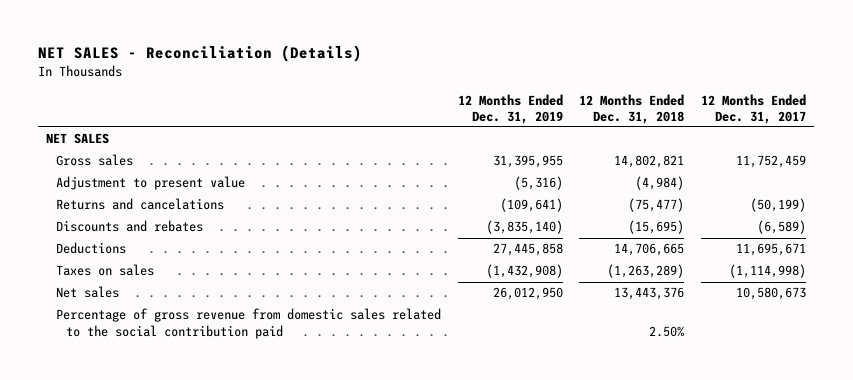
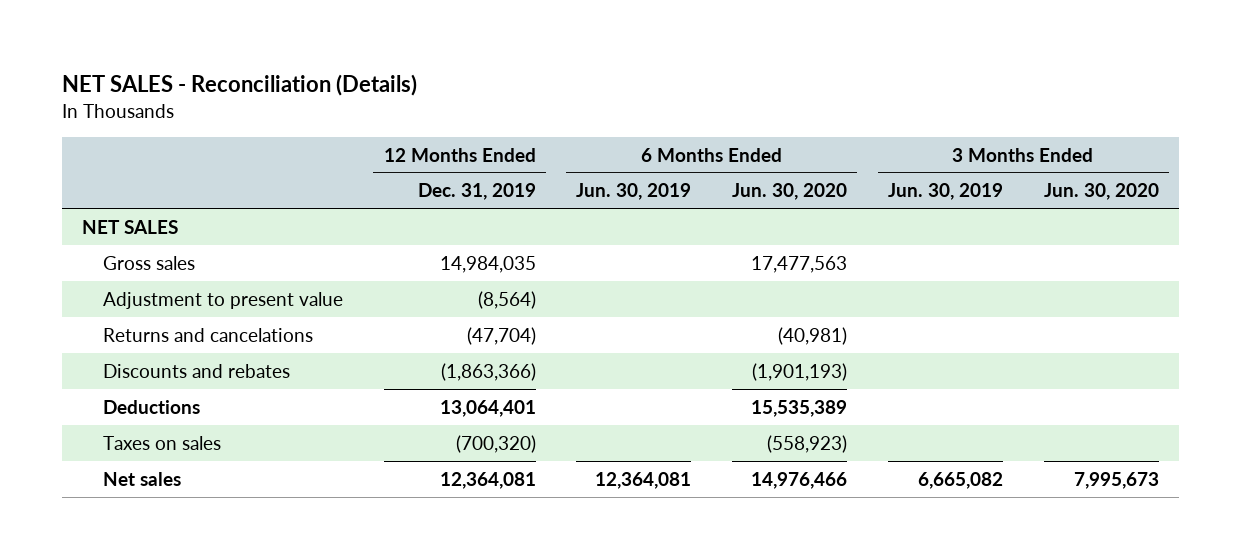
- | 12 Months Ended Dec. 31, 2019 | 12 Months Ended Dec. 31, 2018 | 12 Months Ended Dec. 31, 2017
+ | 12 Months Ended Dec. 31, 2019 | 6 Months Ended Jun. 30, 2019 | 6 Months Ended Jun. 30, 2020 | 3 Months Ended Jun. 30, 2019 | 3 Months Ended Jun. 30, 2020
- Gross sales | 31,395,955 | 14,802,821 | 11,752,459
- Adjustment to present value | (5,316) | (4,984) |
- Returns and cancelations | (109,641) | (75,477) | (50,199)
- Discounts and rebates | (3,835,140) | (15,695) | (6,589)
- Deductions | 27,445,858 | 14,706,665 | 11,695,671
- Taxes on sales | (1,432,908) | (1,263,289) | (1,114,998)
- Net sales | 26,012,950 | 13,443,376 | 10,580,673
- Percentage of gross revenue from domestic sales related to the social contribution paid | | 2.50% |
+ Gross sales | 14,984,035 | | 17,477,563 | |
+ Adjustment to present value | (8,564) | | | |
+ Returns and cancelations | (47,704) | | (40,981) | |
+ Discounts and rebates | (1,863,366) | | (1,901,193) | |
+ Deductions | 13,064,401 | | 15,535,389 | |
+ Taxes on sales | (700,320) | | (558,923) | |
+ Net sales | 12,364,081 | 12,364,081 | 14,976,466 | 6,665,082 | 7,995,673

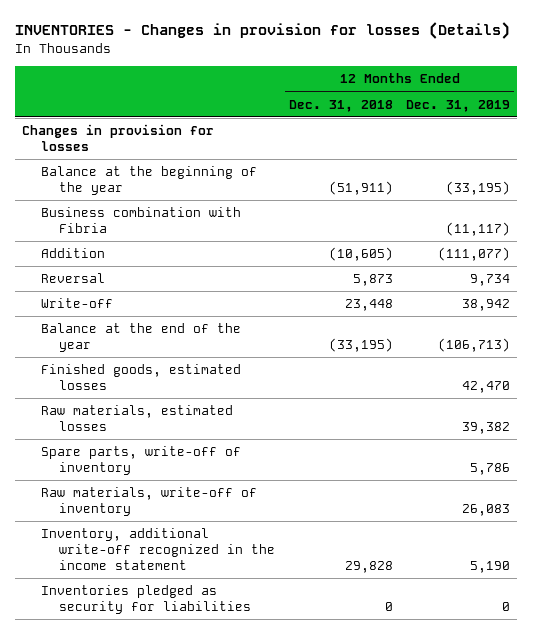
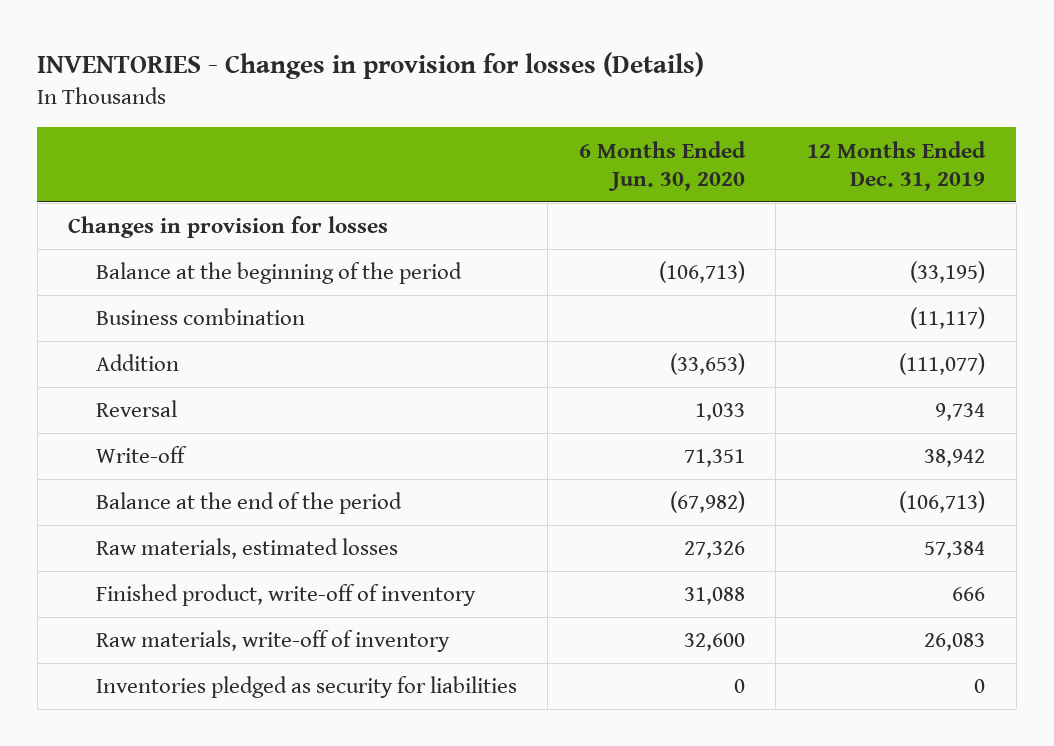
- | 12 Months Ended Dec. 31, 2018 | 12 Months Ended Dec. 31, 2019
+ | 6 Months Ended Jun. 30, 2020 | 12 Months Ended Dec. 31, 2019
- Balance at the beginning of the year | (51,911) | (33,195)
- Business combination with Fibria | | (11,117)
+ Balance at the beginning of the period | (106,713) | (33,195)
+ Business combination | | (11,117)
- Balance at the end of the year | (33,195) | (106,713)
- Finished goods, estimated losses | | 42,470
- Raw materials, estimated losses | | 39,382
- Spare parts, write-off of inventory | | 5,786
+ Balance at the end of the period | (67,982) | (106,713)
+ Raw materials, estimated losses | 27,326 | 57,384
+ Finished product, write-off of inventory | 31,088 | 666
- Inventory, additional write-off recognized in the income statement | 29,828 | 5,190

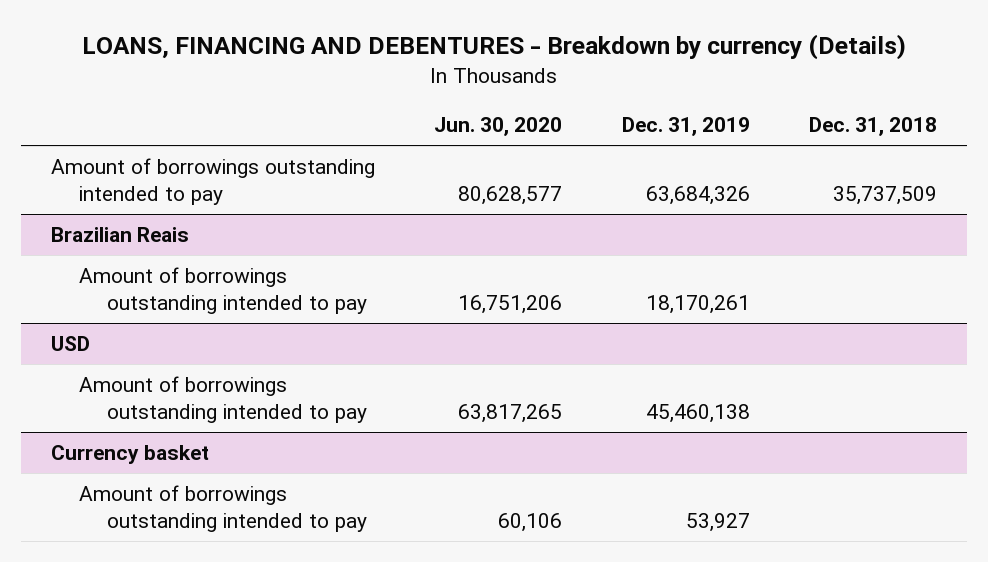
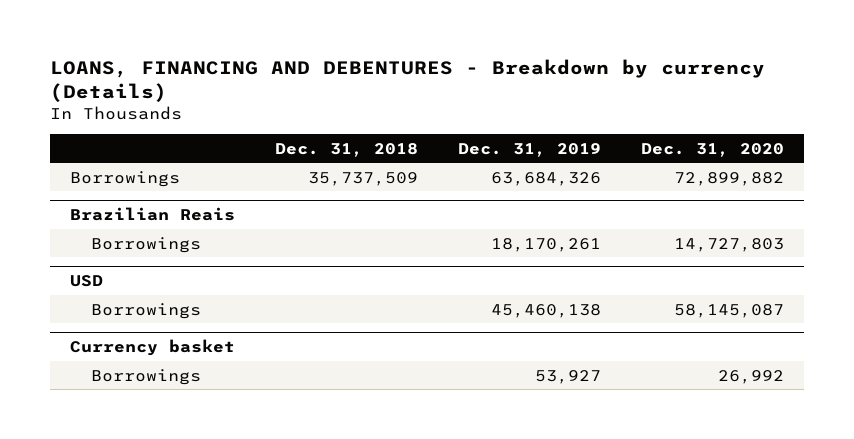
- | Jun. 30, 2020 | Dec. 31, 2019 | Dec. 31, 2018
+ | Dec. 31, 2018 | Dec. 31, 2019 | Dec. 31, 2020
- Amount of borrowings outstanding intended to pay | 80,628,577 | 63,684,326 | 35,737,509
+ Borrowings | 35,737,509 | 63,684,326 | 72,899,882
@ Brazilian Reais
- Amount of borrowings outstanding intended to pay | 16,751,206 | 18,170,261 |
+ Borrowings | | 18,170,261 | 14,727,803
@ USD
- Amount of borrowings outstanding intended to pay | 63,817,265 | 45,460,138 |
+ Borrowings | | 45,460,138 | 58,145,087
@ Currency basket
- Amount of borrowings outstanding intended to pay | 60,106 | 53,927 |
+ Borrowings | | 53,927 | 26,992

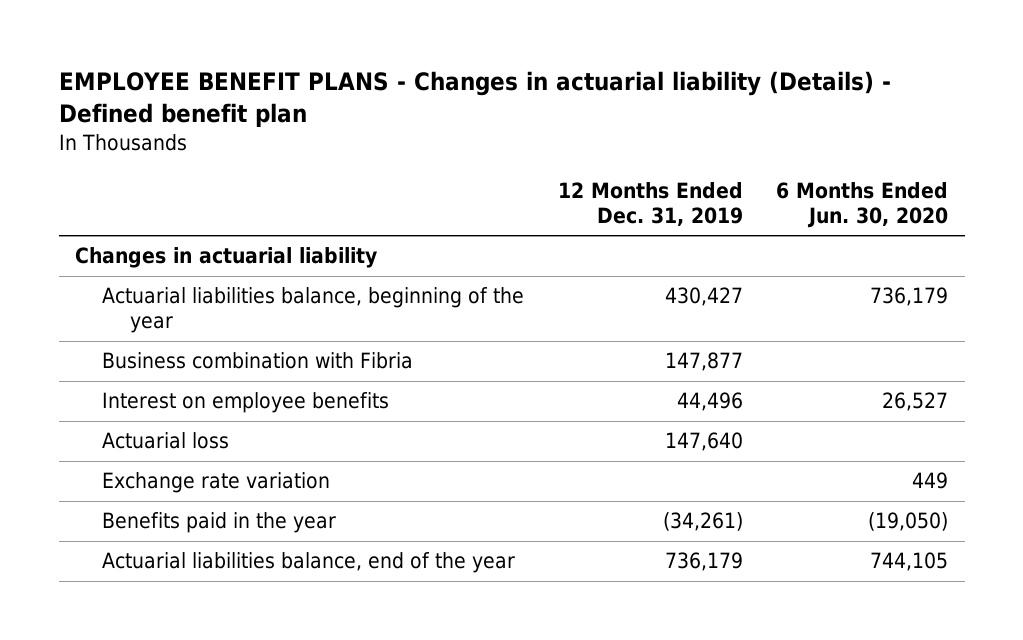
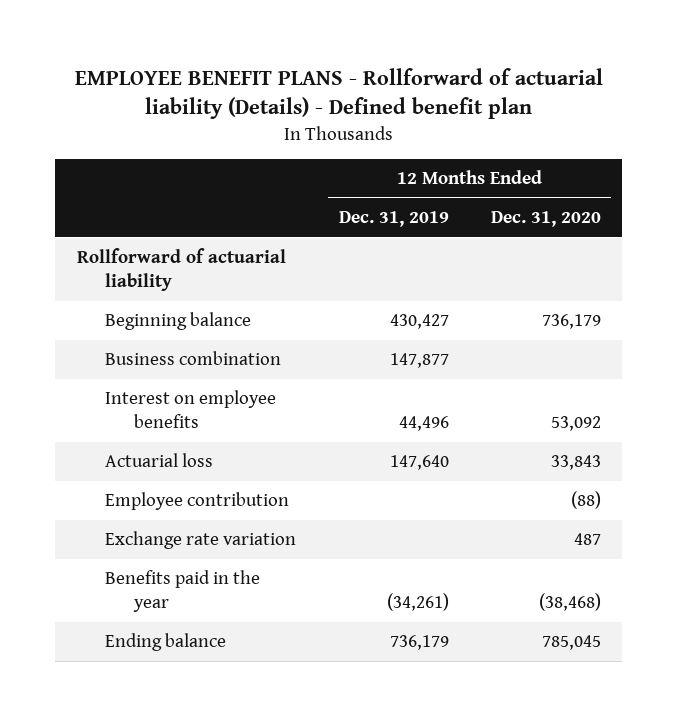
- EMPLOYEE BENEFIT PLANS - Changes in actuarial liability (Details) - Defined benefit plan
+ EMPLOYEE BENEFIT PLANS - Rollforward of actuarial liability (Details) - Defined benefit plan
- | 12 Months Ended Dec. 31, 2019 | 6 Months Ended Jun. 30, 2020
+ | 12 Months Ended Dec. 31, 2019 | 12 Months Ended Dec. 31, 2020
- Changes in actuarial liability
- Actuarial liabilities balance, beginning of the year | 430,427 | 736,179
- Business combination with Fibria | 147,877 |
+ Rollforward of actuarial liability
+ Beginning balance | 430,427 | 736,179
+ Business combination | 147,877 |
+ Employee contribution | | (88)
- Actuarial liabilities balance, end of the year | 736,179 | 744,105
+ Ending balance | 736,179 | 785,045

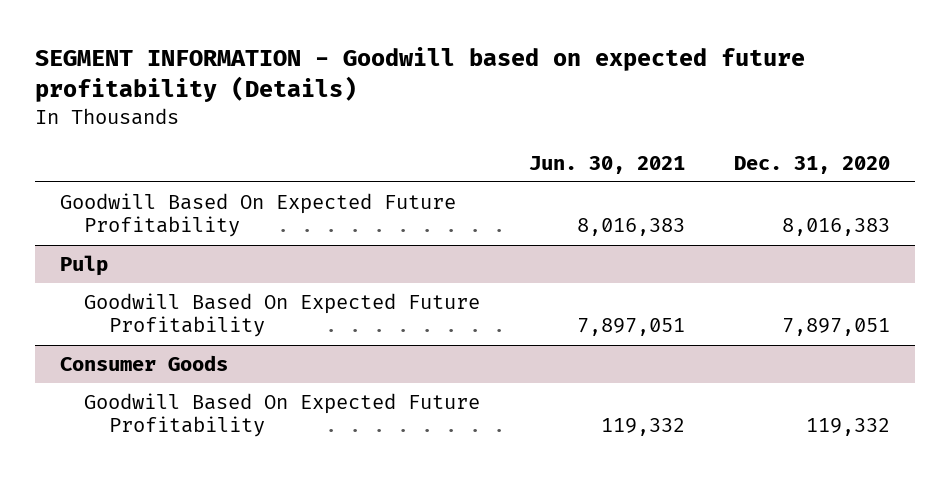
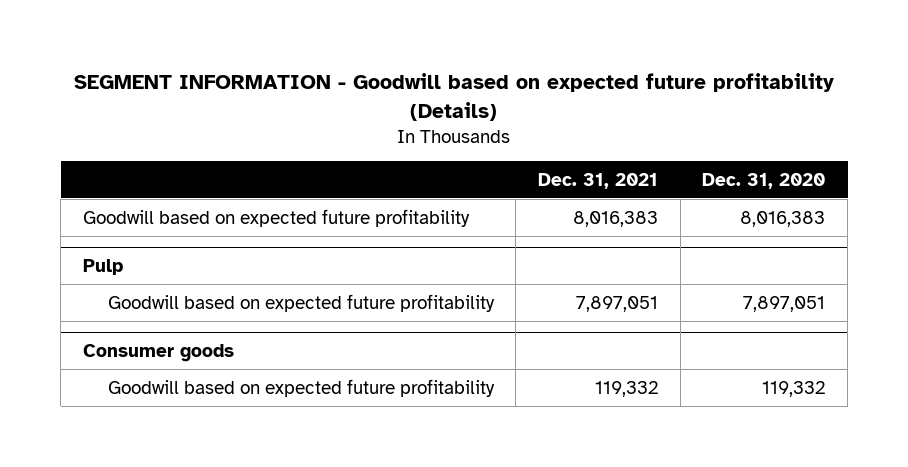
- | Jun. 30, 2021 | Dec. 31, 2020
+ | Dec. 31, 2021 | Dec. 31, 2020
- Goodwill Based On Expected Future Profitability | 8,016,383 | 8,016,383
+ Goodwill based on expected future profitability | 8,016,383 | 8,016,383
@ Pulp
- Goodwill Based On Expected Future Profitability | 7,897,051 | 7,897,051
- Consumer Goods
- Goodwill Based On Expected Future Profitability | 119,332 | 119,332
@ Pulp
+ Goodwill based on expected future profitability | 7,897,051 | 7,897,051
+ Consumer goods
+ Goodwill based on expected future profitability | 119,332 | 119,332

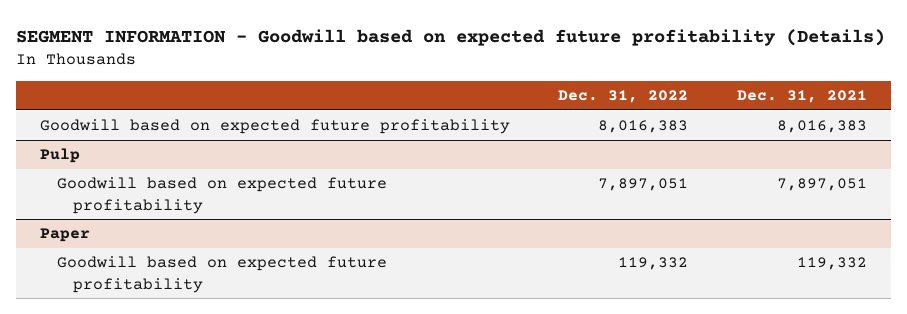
- | Dec. 31, 2021 | Dec. 31, 2020
+ | Dec. 31, 2022 | Dec. 31, 2021
- Consumer goods
+ Paper

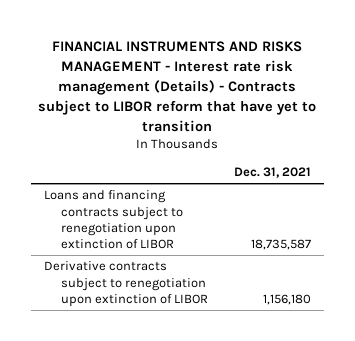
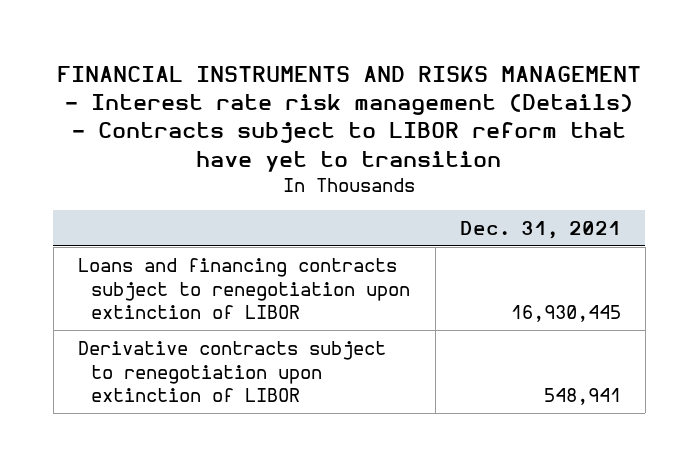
- Loans and financing contracts subject to renegotiation upon extinction of LIBOR | 18,735,587
- Derivative contracts subject to renegotiation upon extinction of LIBOR | 1,156,180
+ Loans and financing contracts subject to renegotiation upon extinction of LIBOR | 16,930,445
+ Derivative contracts subject to renegotiation upon extinction of LIBOR | 548,941

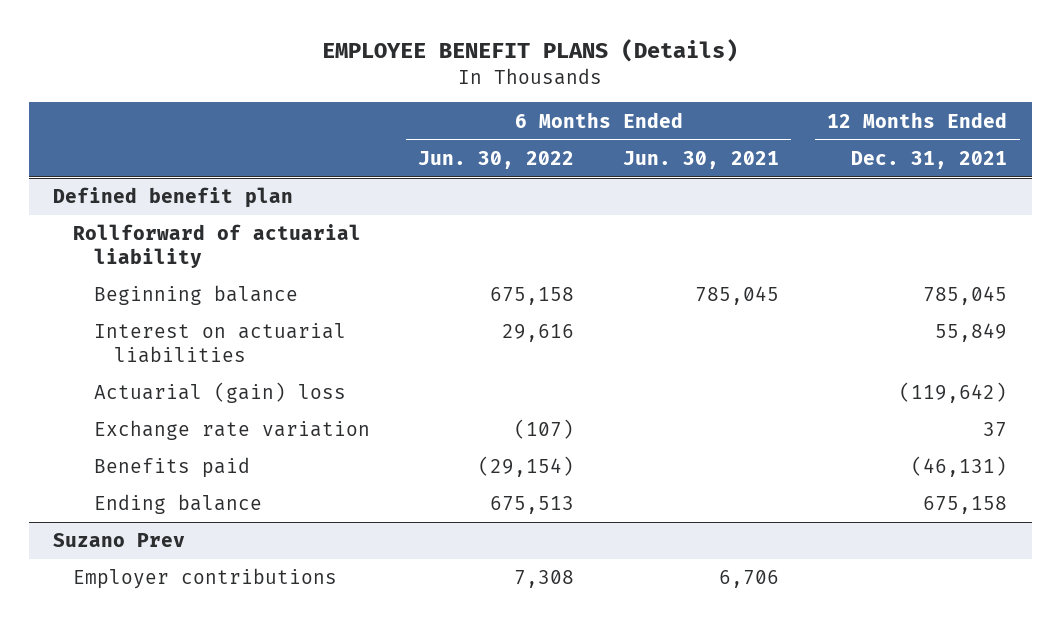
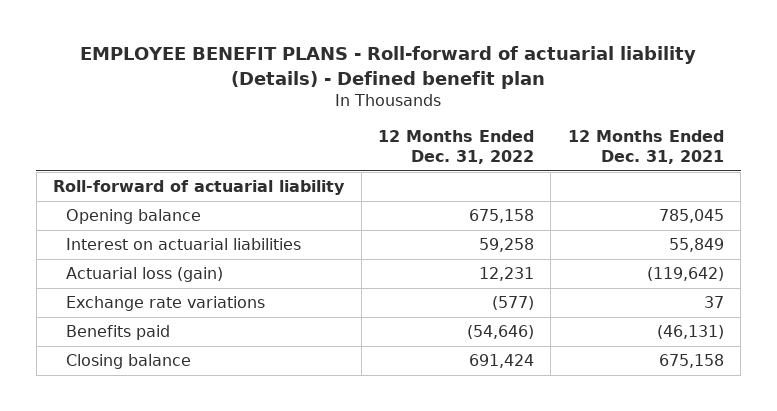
- EMPLOYEE BENEFIT PLANS (Details)
+ EMPLOYEE BENEFIT PLANS - Roll-forward of actuarial liability (Details) - Defined benefit plan
- | 6 Months Ended Jun. 30, 2022 | 6 Months Ended Jun. 30, 2021 | 12 Months Ended Dec. 31, 2021
+ | 12 Months Ended Dec. 31, 2022 | 12 Months Ended Dec. 31, 2021
- Defined benefit plan
- Rollforward of actuarial liability
- Beginning balance | 675,158 | 785,045 | 785,045
+ Roll-forward of actuarial liability
+ Opening balance | 675,158 | 785,045
- Actuarial (gain) loss | | | (119,642)
- Exchange rate variation | (107) | | 37
+ Actuarial loss (gain) | 12,231 | (119,642)
+ Exchange rate variations | (577) | 37
- Ending balance | 675,513 | | 675,158
- Suzano Prev
- Employer contributions | 7,308 | 6,706 |
+ Closing balance | 691,424 | 675,158

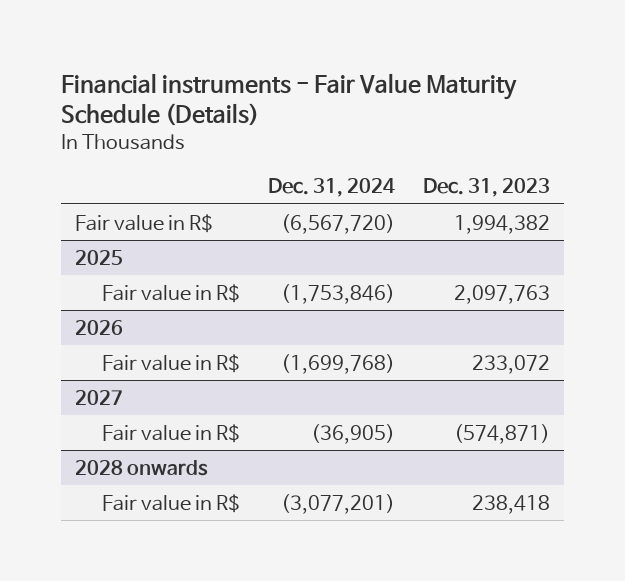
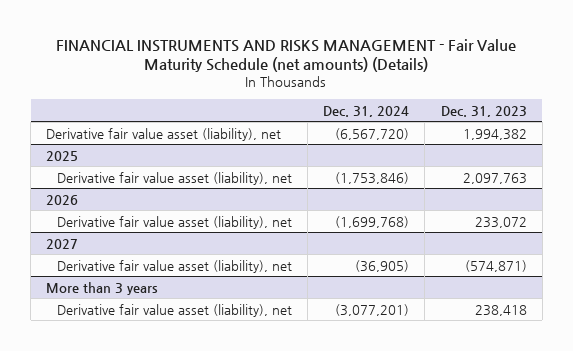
- Financial instruments - Fair Value Maturity Schedule (Details)
+ FINANCIAL INSTRUMENTS AND RISKS MANAGEMENT - Fair Value Maturity Schedule (net amounts) (Details)
- Fair value in R$ | (6,567,720) | 1,994,382
+ Derivative fair value asset (liability), net | (6,567,720) | 1,994,382
@ 2025
- Fair value in R$ | (1,753,846) | 2,097,763
+ Derivative fair value asset (liability), net | (1,753,846) | 2,097,763
@ 2026
- Fair value in R$ | (1,699,768) | 233,072
+ Derivative fair value asset (liability), net | (1,699,768) | 233,072
@ 2027
- Fair value in R$ | (36,905) | (574,871)
- 2028 onwards
- Fair value in R$ | (3,077,201) | 238,418
@ 2027
+ Derivative fair value asset (liability), net | (36,905) | (574,871)
+ More than 3 years
+ Derivative fair value asset (liability), net | (3,077,201) | 238,418

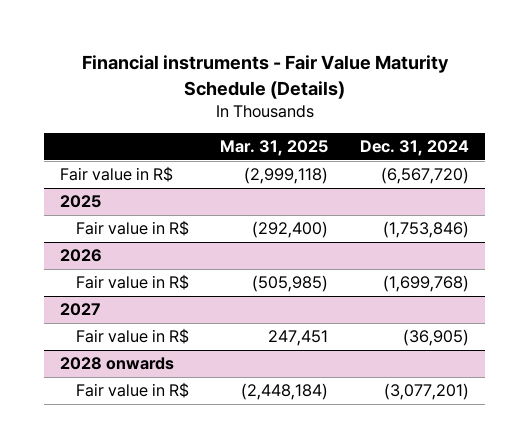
- FINANCIAL INSTRUMENTS AND RISKS MANAGEMENT - Fair Value Maturity Schedule (net amounts) (Details)
+ Financial instruments - Fair Value Maturity Schedule (Details)
- | Dec. 31, 2024 | Dec. 31, 2023
+ | Mar. 31, 2025 | Dec. 31, 2024
- Derivative fair value asset (liability), net | (6,567,720) | 1,994,382
+ Fair value in R$ | (2,999,118) | (6,567,720)
@ 2025
- Derivative fair value asset (liability), net | (1,753,846) | 2,097,763
+ Fair value in R$ | (292,400) | (1,753,846)
@ 2026
- Derivative fair value asset (liability), net | (1,699,768) | 233,072
+ Fair value in R$ | (505,985) | (1,699,768)
@ 2027
- Derivative fair value asset (liability), net | (36,905) | (574,871)
- More than 3 years
- Derivative fair value asset (liability), net | (3,077,201) | 238,418
@ 2027
+ Fair value in R$ | 247,451 | (36,905)
+ 2028 onwards
+ Fair value in R$ | (2,448,184) | (3,077,201)

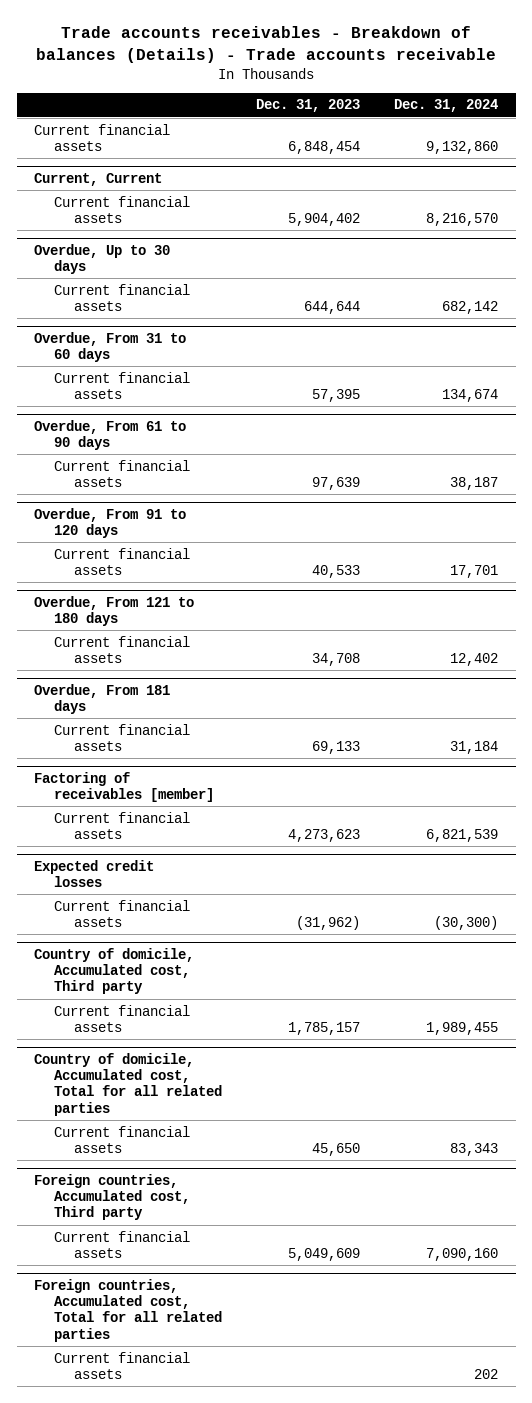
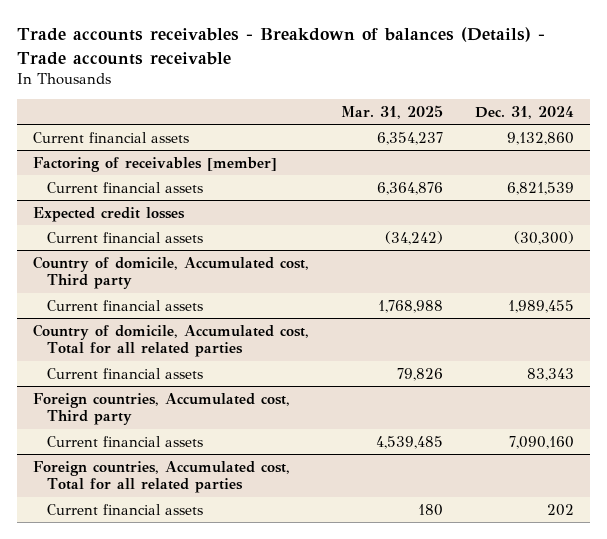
- | Dec. 31, 2023 | Dec. 31, 2024
+ | Mar. 31, 2025 | Dec. 31, 2024
- Current, Current
- Current financial assets | 5,904,402 | 8,216,570
- Overdue, Up to 30 days
- Current financial assets | 644,644 | 682,142
- Overdue, From 31 to 60 days
- Current financial assets | 57,395 | 134,674
- Overdue, From 61 to 90 days
- Current financial assets | 97,639 | 38,187
- Overdue, From 91 to 120 days
- Current financial assets | 40,533 | 17,701
- Overdue, From 121 to 180 days
- Current financial assets | 34,708 | 12,402
- Overdue, From 181 days
- Current financial assets | 69,133 | 31,184

